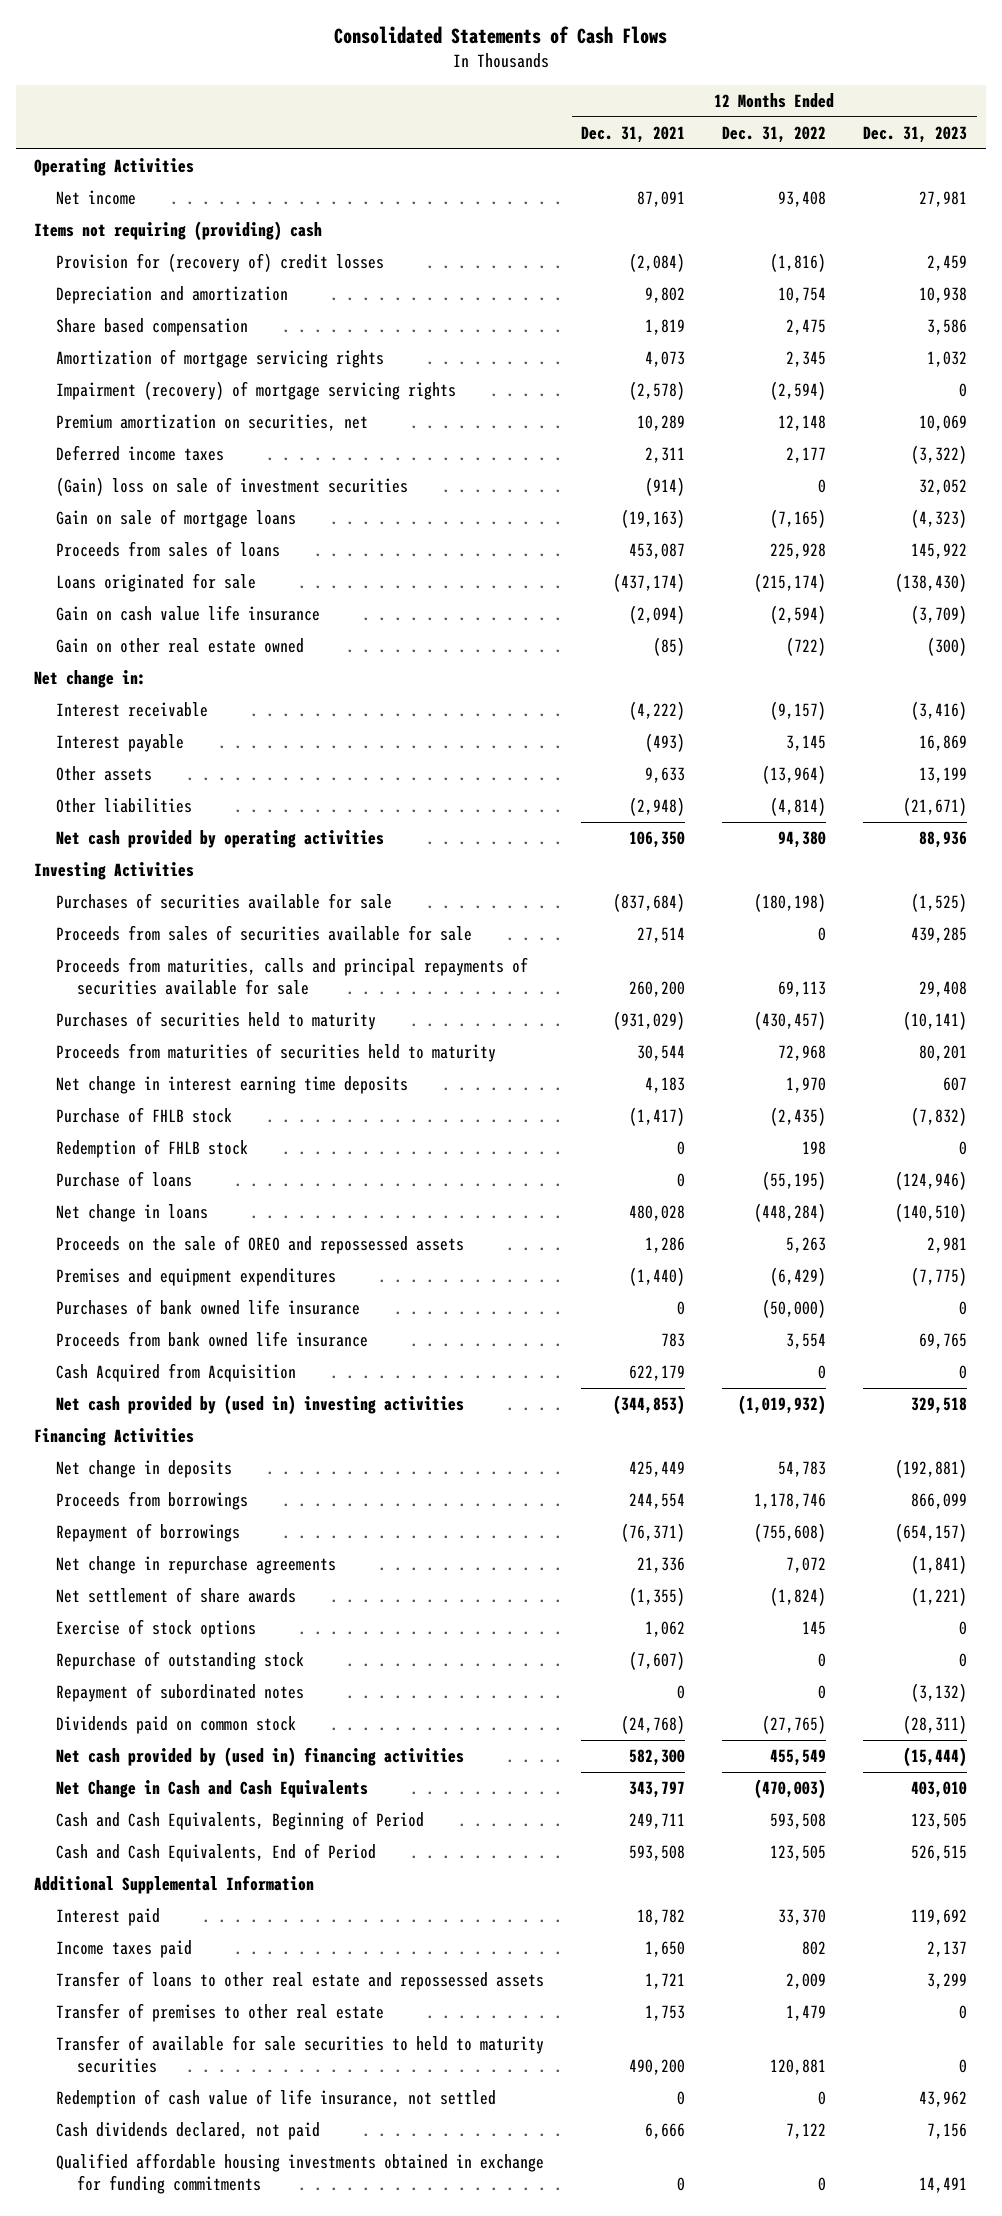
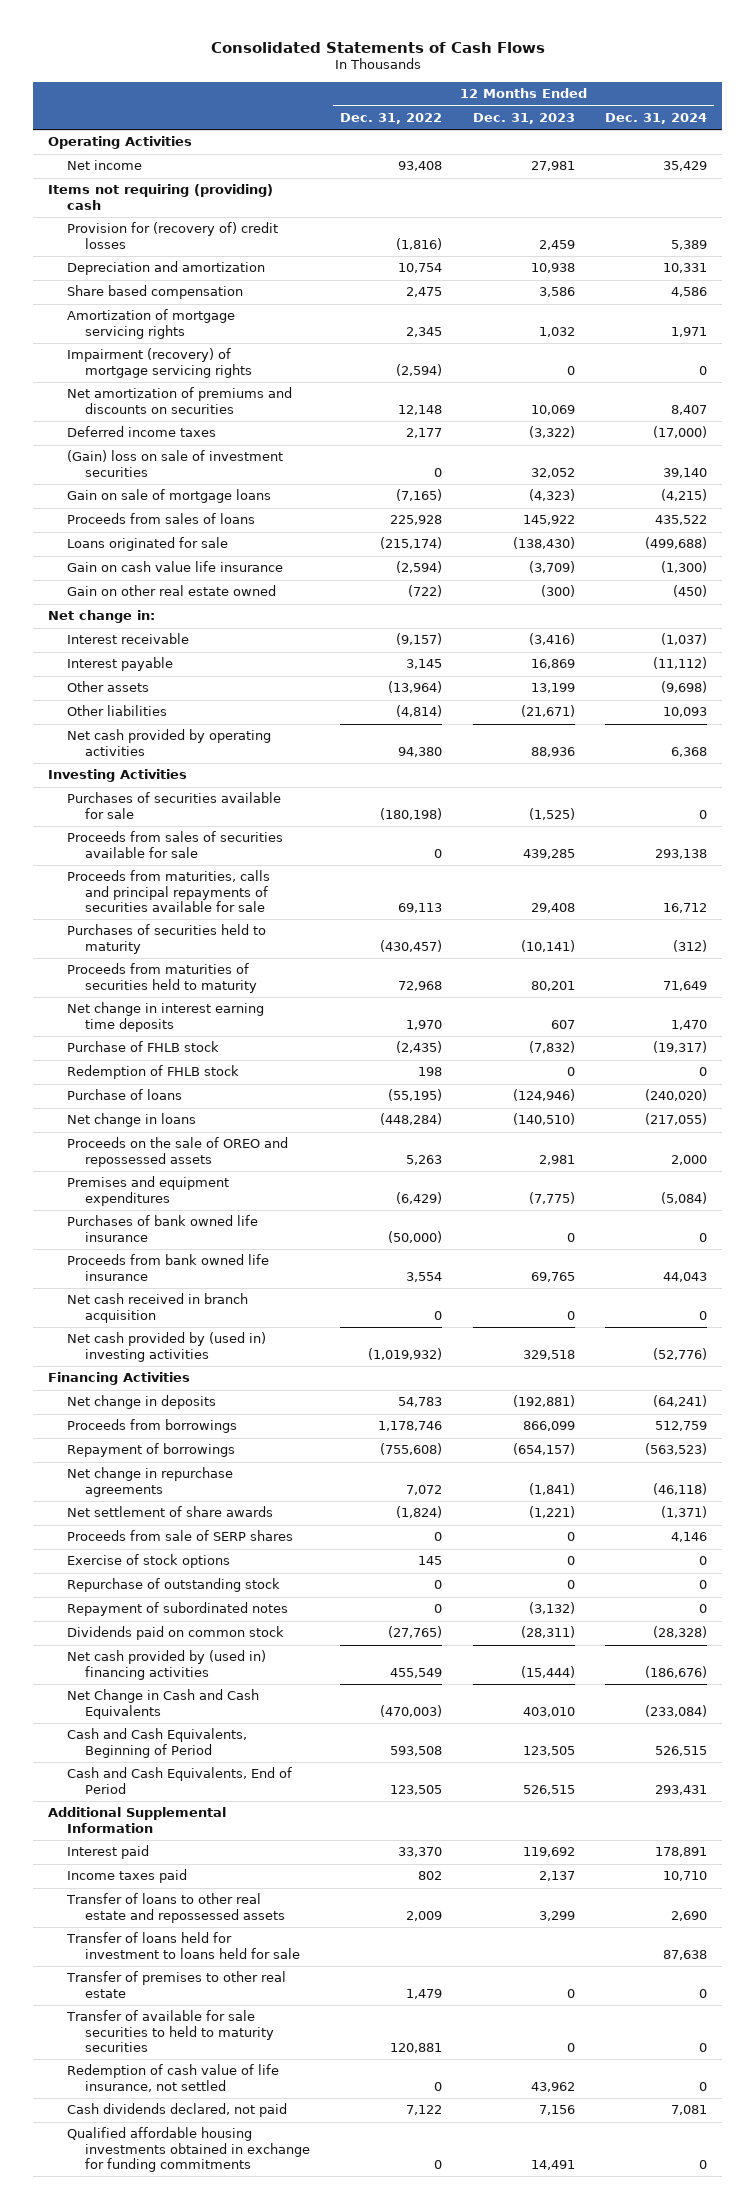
- | 12 Months Ended Dec. 31, 2021 | 12 Months Ended Dec. 31, 2022 | 12 Months Ended Dec. 31, 2023
+ | 12 Months Ended Dec. 31, 2022 | 12 Months Ended Dec. 31, 2023 | 12 Months Ended Dec. 31, 2024
- Premium amortization on securities, net | 10,289 | 12,148 | 10,069
+ Net amortization of premiums and discounts on securities | 12,148 | 10,069 | 8,407
- Cash Acquired from Acquisition | 622,179 | 0 | 0
+ Net cash received in branch acquisition | 0 | 0 | 0
+ Proceeds from sale of SERP shares | 0 | 0 | 4,146
+ Transfer of loans held for investment to loans held for sale | | | 87,638

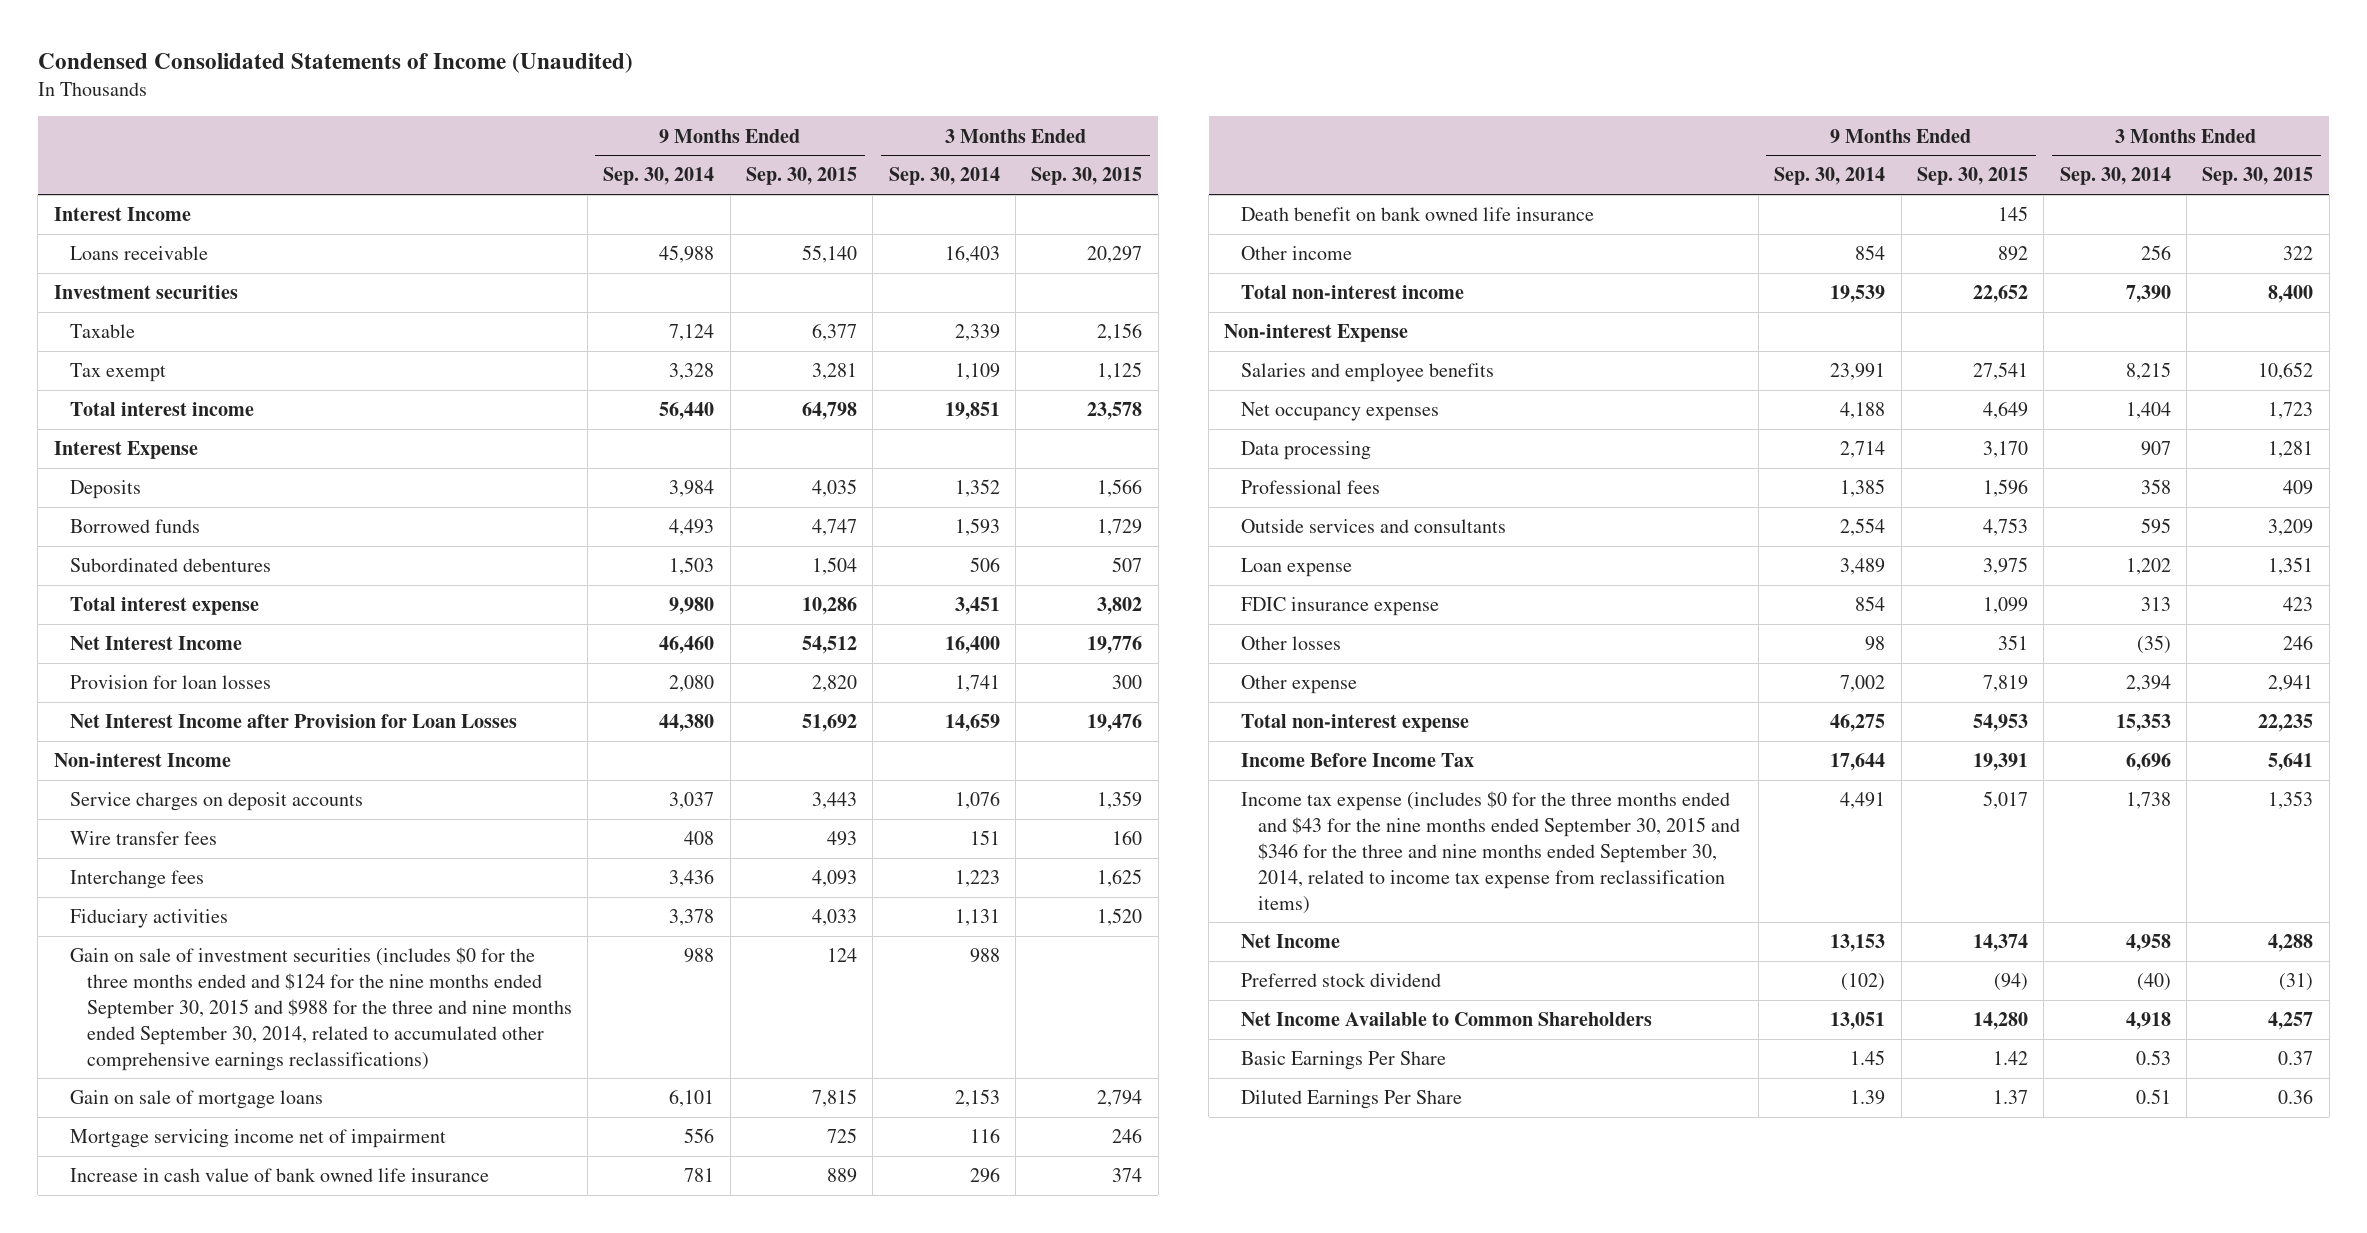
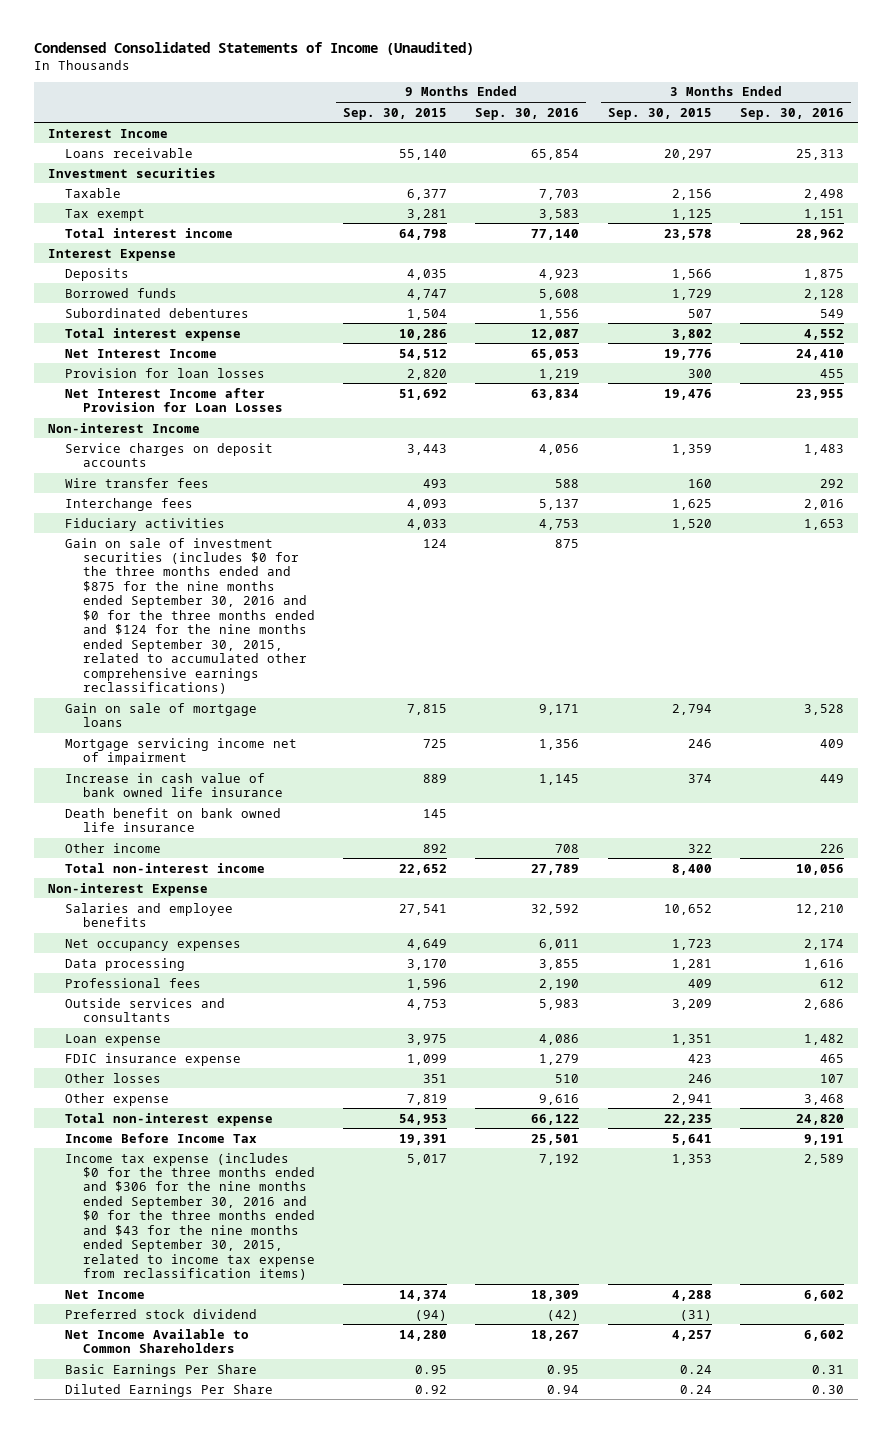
- | 9 Months Ended Sep. 30, 2014 | 9 Months Ended Sep. 30, 2015 | 3 Months Ended Sep. 30, 2014 | 3 Months Ended Sep. 30, 2015
+ | 9 Months Ended Sep. 30, 2015 | 9 Months Ended Sep. 30, 2016 | 3 Months Ended Sep. 30, 2015 | 3 Months Ended Sep. 30, 2016
- Gain on sale of investment securities (includes $0 for the three months ended and $124 for the nine months ended September 30, 2015 and $988 for the three and nine months ended September 30, 2014, related to accumulated other comprehensive earnings reclassifications) | 988 | 124 | 988 |
+ Gain on sale of investment securities (includes $0 for the three months ended and $875 for the nine months ended September 30, 2016 and $0 for the three months ended and $124 for the nine months ended September 30, 2015, related to accumulated other comprehensive earnings reclassifications) | 124 | 875 | |
- Income tax expense (includes $0 for the three months ended and $43 for the nine months ended September 30, 2015 and $346 for the three and nine months ended September 30, 2014, related to income tax expense from reclassification items) | 4,491 | 5,017 | 1,738 | 1,353
+ Income tax expense (includes $0 for the three months ended and $306 for the nine months ended September 30, 2016 and $0 for the three months ended and $43 for the nine months ended September 30, 2015, related to income tax expense from reclassification items) | 5,017 | 7,192 | 1,353 | 2,589
- Basic Earnings Per Share | 1.45 | 1.42 | 0.53 | 0.37
- Diluted Earnings Per Share | 1.39 | 1.37 | 0.51 | 0.36
+ Basic Earnings Per Share | 0.95 | 0.95 | 0.24 | 0.31
+ Diluted Earnings Per Share | 0.92 | 0.94 | 0.24 | 0.30

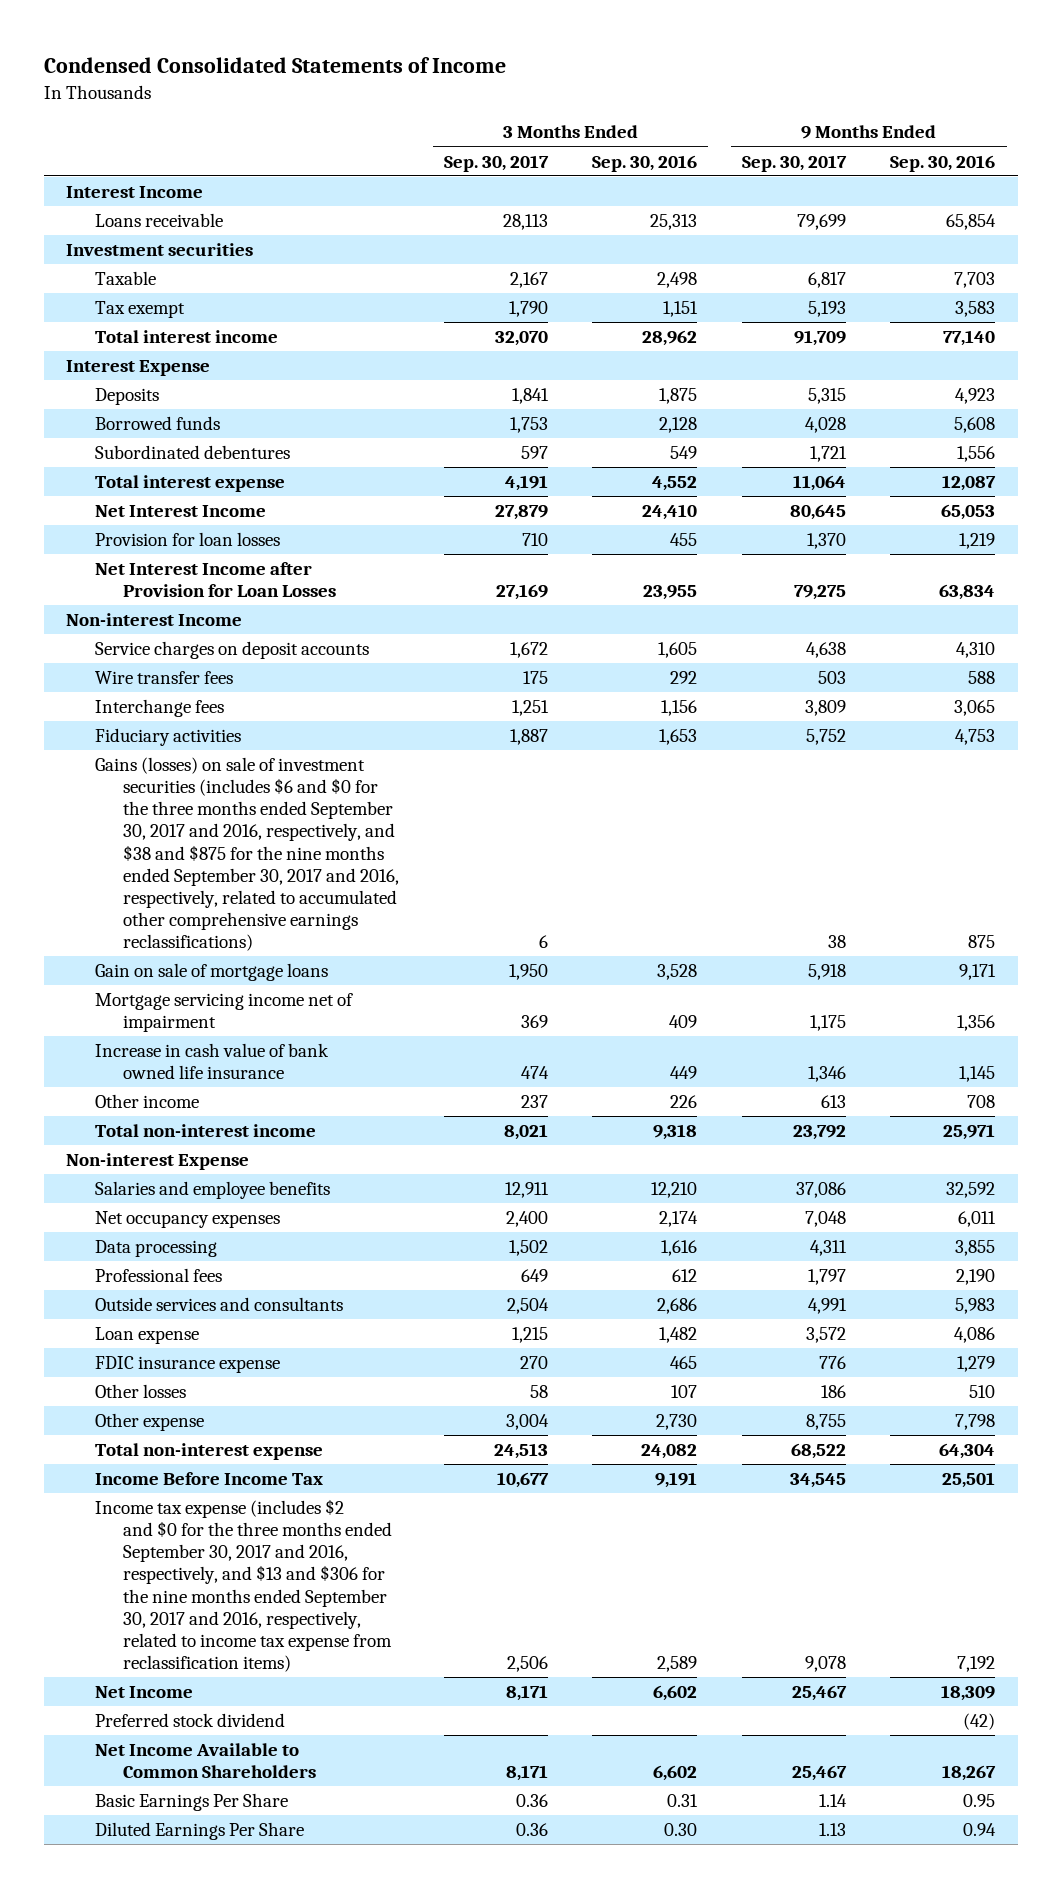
- Condensed Consolidated Statements of Income (Unaudited)
+ Condensed Consolidated Statements of Income
- | 9 Months Ended Sep. 30, 2015 | 9 Months Ended Sep. 30, 2016 | 3 Months Ended Sep. 30, 2015 | 3 Months Ended Sep. 30, 2016
+ | 3 Months Ended Sep. 30, 2017 | 3 Months Ended Sep. 30, 2016 | 9 Months Ended Sep. 30, 2017 | 9 Months Ended Sep. 30, 2016
- Service charges on deposit accounts | 3,443 | 4,056 | 1,359 | 1,483
+ Service charges on deposit accounts | 1,672 | 1,605 | 4,638 | 4,310
- Interchange fees | 4,093 | 5,137 | 1,625 | 2,016
+ Interchange fees | 1,251 | 1,156 | 3,809 | 3,065
- Gain on sale of investment securities (includes $0 for the three months ended and $875 for the nine months ended September 30, 2016 and $0 for the three months ended and $124 for the nine months ended September 30, 2015, related to accumulated other comprehensive earnings reclassifications) | 124 | 875 | |
+ Gains (losses) on sale of investment securities (includes $6 and $0 for the three months ended September 30, 2017 and 2016, respectively, and $38 and $875 for the nine months ended September 30, 2017 and 2016, respectively, related to accumulated other comprehensive earnings reclassifications) | 6 | | 38 | 875
- Death benefit on bank owned life insurance | 145 | | |
- Total non-interest income | 22,652 | 27,789 | 8,400 | 10,056
+ Total non-interest income | 8,021 | 9,318 | 23,792 | 25,971
- Other expense | 7,819 | 9,616 | 2,941 | 3,468
- Total non-interest expense | 54,953 | 66,122 | 22,235 | 24,820
+ Other expense | 3,004 | 2,730 | 8,755 | 7,798
+ Total non-interest expense | 24,513 | 24,082 | 68,522 | 64,304
- Income tax expense (includes $0 for the three months ended and $306 for the nine months ended September 30, 2016 and $0 for the three months ended and $43 for the nine months ended September 30, 2015, related to income tax expense from reclassification items) | 5,017 | 7,192 | 1,353 | 2,589
+ Income tax expense (includes $2 and $0 for the three months ended September 30, 2017 and 2016, respectively, and $13 and $306 for the nine months ended September 30, 2017 and 2016, respectively, related to income tax expense from reclassification items) | 2,506 | 2,589 | 9,078 | 7,192

